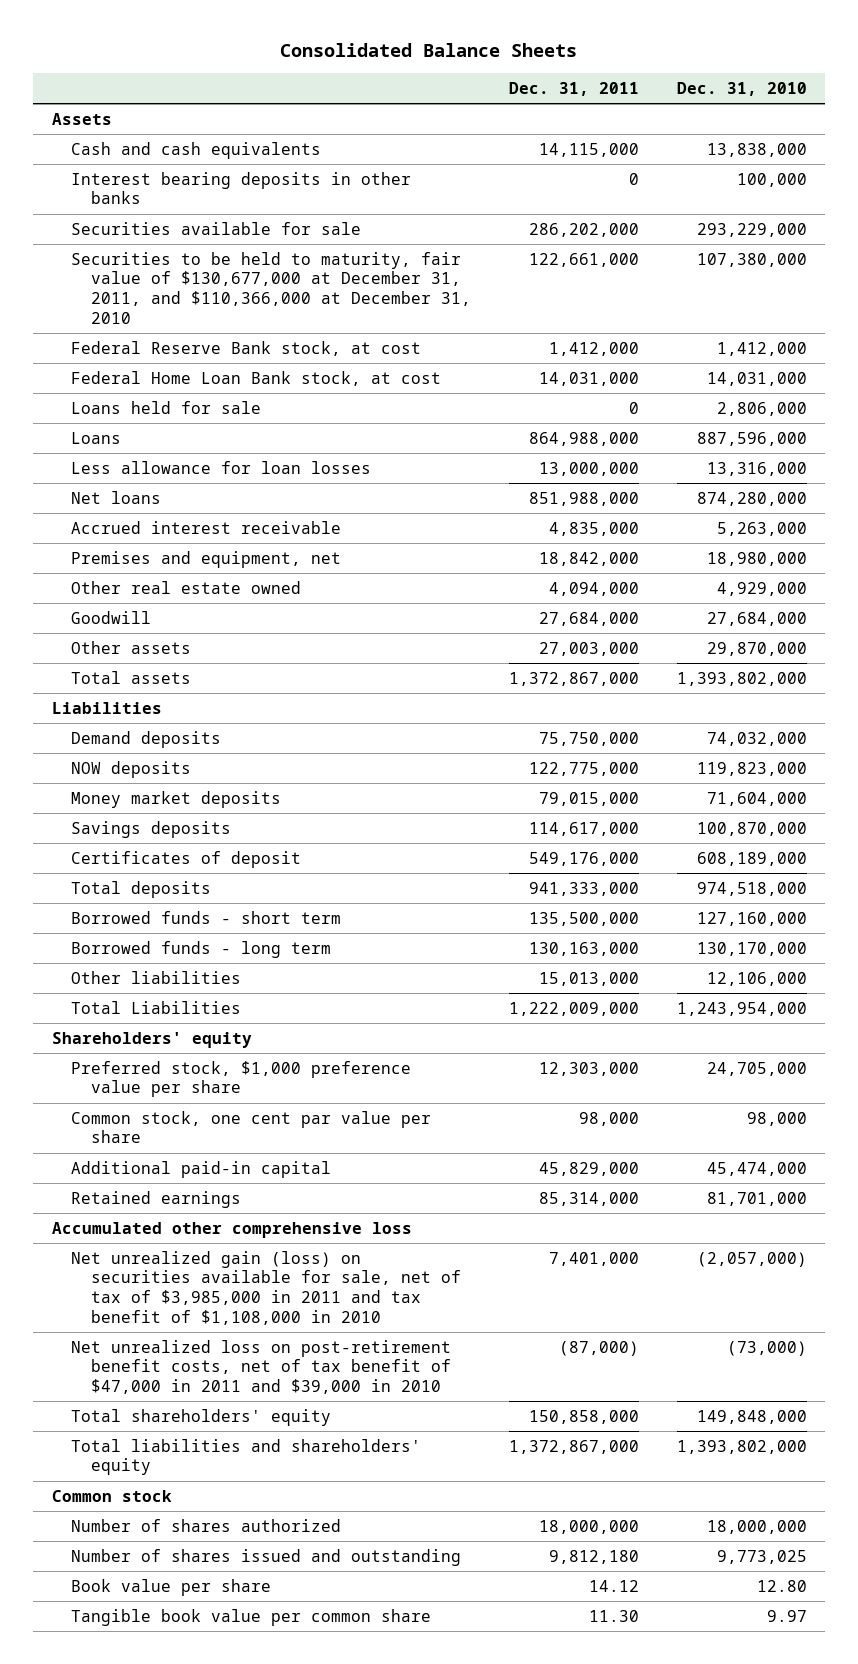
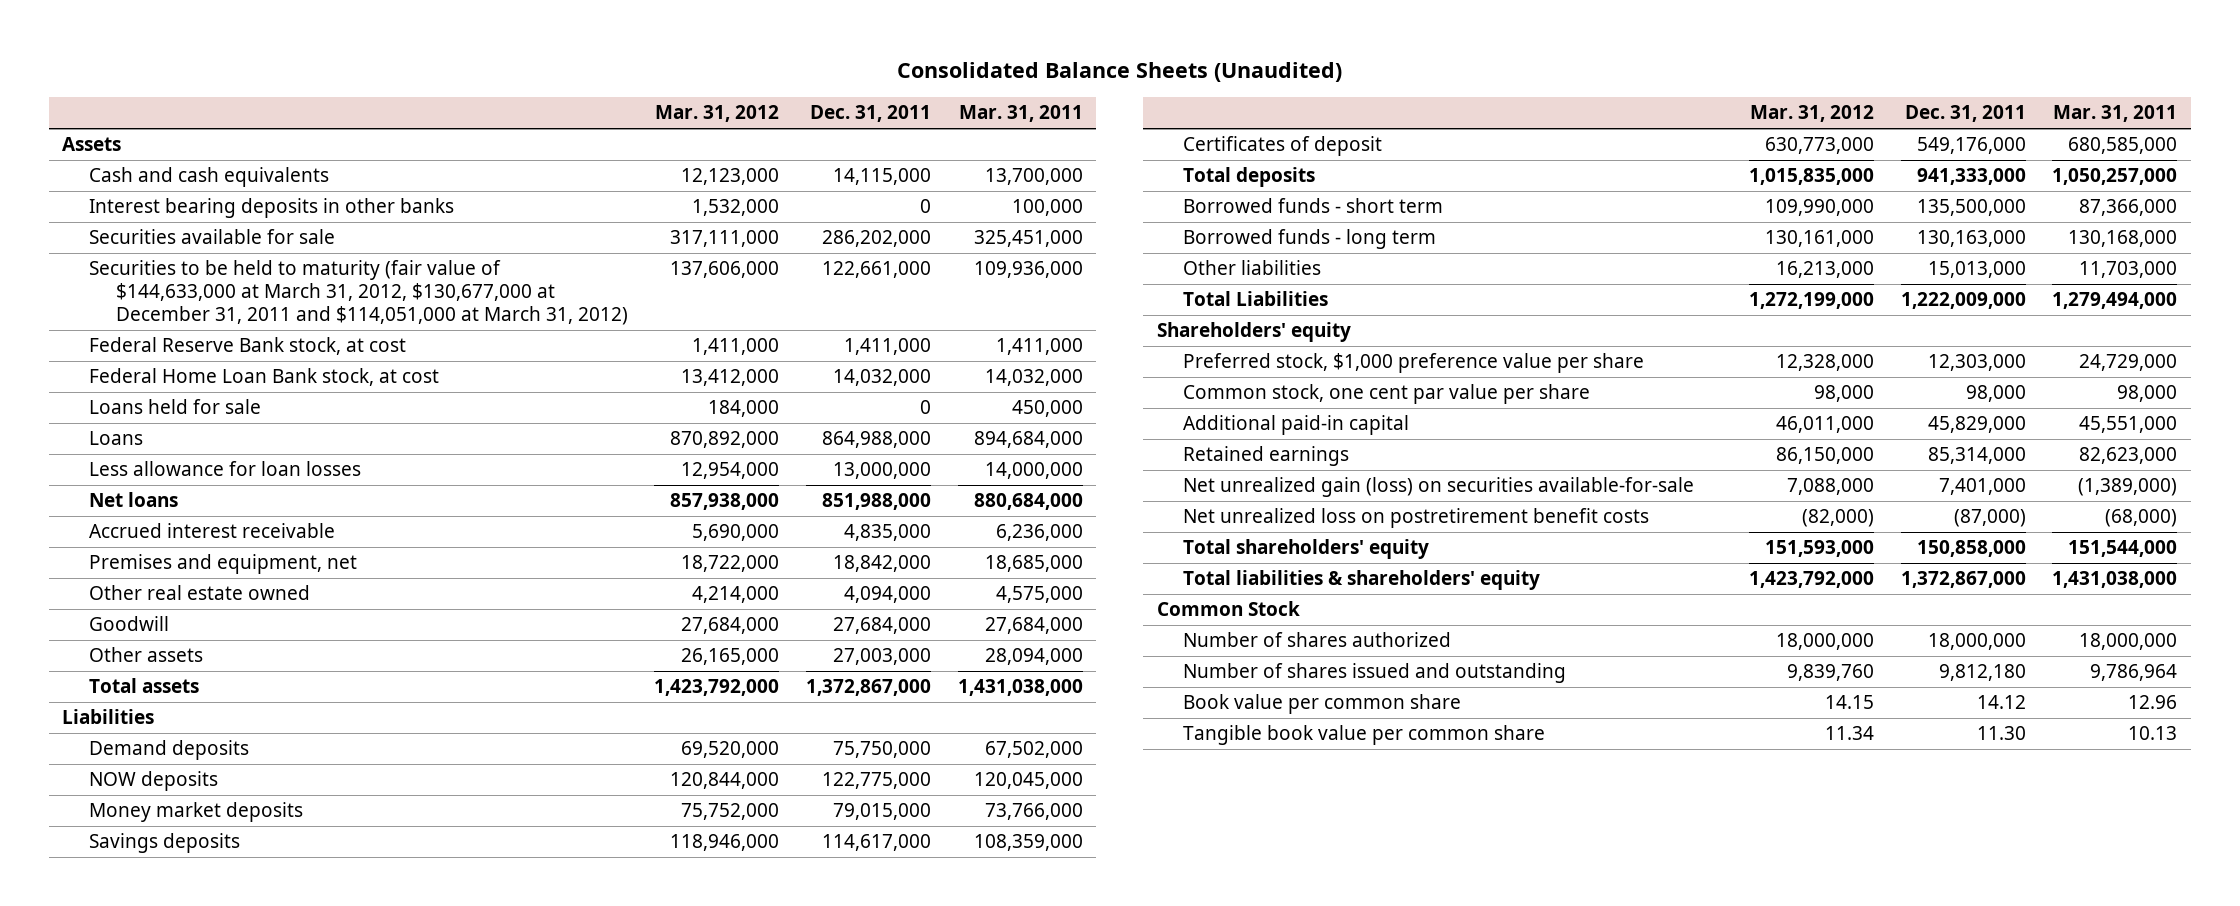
- Consolidated Balance Sheets
+ Consolidated Balance Sheets (Unaudited)
- | Dec. 31, 2011 | Dec. 31, 2010
+ | Mar. 31, 2012 | Dec. 31, 2011 | Mar. 31, 2011
- Securities to be held to maturity, fair value of $130,677,000 at December 31, 2011, and $110,366,000 at December 31, 2010 | 122,661,000 | 107,380,000
- Federal Reserve Bank stock, at cost | 1,412,000 | 1,412,000
- Federal Home Loan Bank stock, at cost | 14,031,000 | 14,031,000
+ Securities to be held to maturity (fair value of $144,633,000 at March 31, 2012, $130,677,000 at December 31, 2011 and $114,051,000 at March 31, 2012) | 137,606,000 | 122,661,000 | 109,936,000
+ Federal Reserve Bank stock, at cost | 1,411,000 | 1,411,000 | 1,411,000
+ Federal Home Loan Bank stock, at cost | 13,412,000 | 14,032,000 | 14,032,000
- Accumulated other comprehensive loss
- Net unrealized gain (loss) on securities available for sale, net of tax of $3,985,000 in 2011 and tax benefit of $1,108,000 in 2010 | 7,401,000 | (2,057,000)
- Net unrealized loss on post-retirement benefit costs, net of tax benefit of $47,000 in 2011 and $39,000 in 2010 | (87,000) | (73,000)
+ Net unrealized gain (loss) on securities available-for-sale | 7,088,000 | 7,401,000 | (1,389,000)
+ Net unrealized loss on postretirement benefit costs | (82,000) | (87,000) | (68,000)
- Total liabilities and shareholders' equity | 1,372,867,000 | 1,393,802,000
- Common stock
+ Total liabilities & shareholders' equity | 1,423,792,000 | 1,372,867,000 | 1,431,038,000
+ Common Stock
- Book value per share | 14.12 | 12.80
+ Book value per common share | 14.15 | 14.12 | 12.96

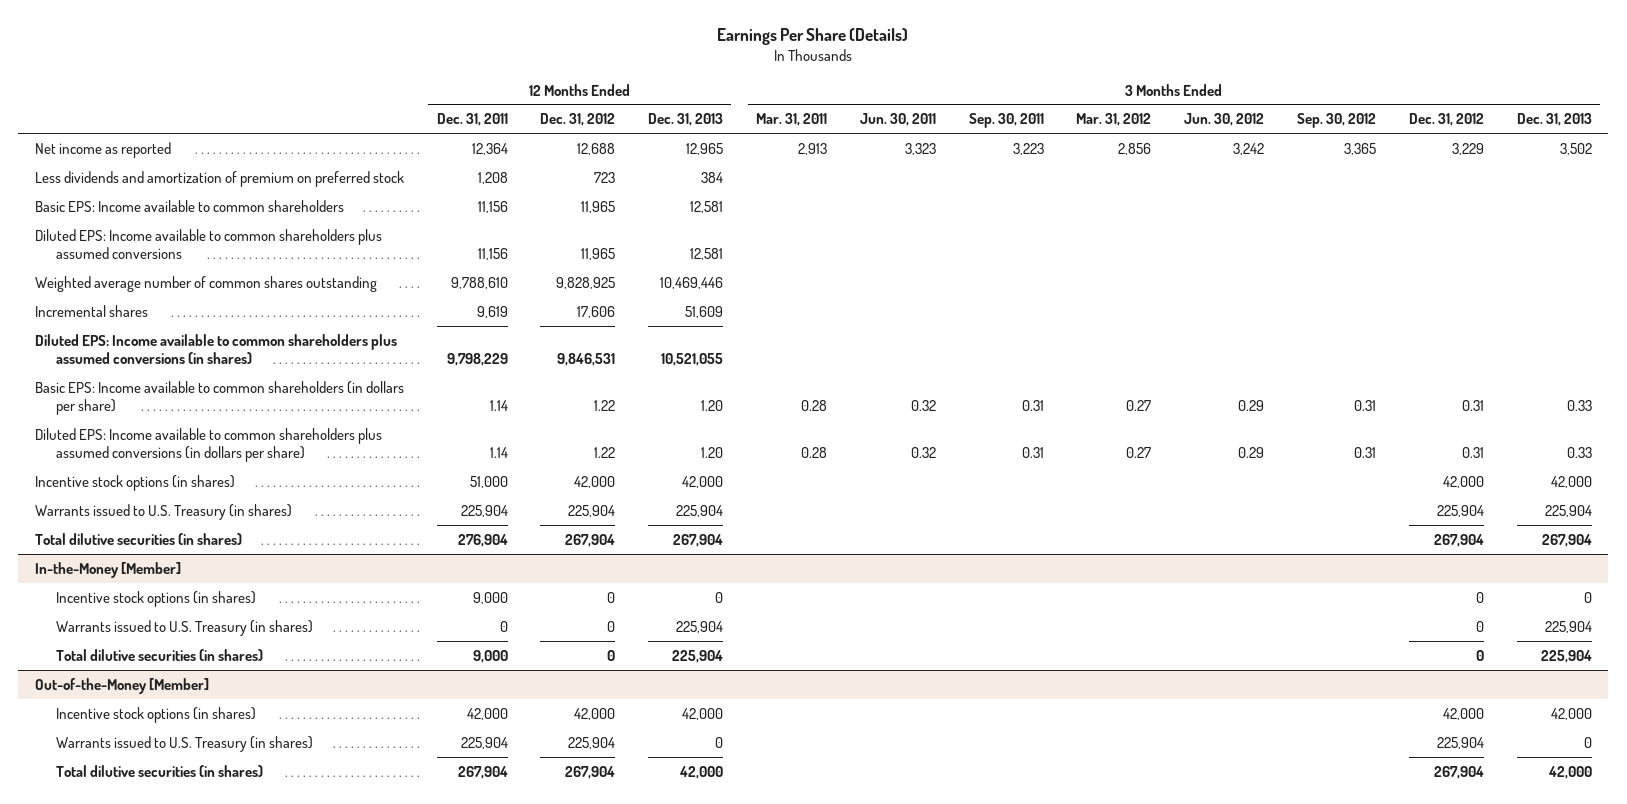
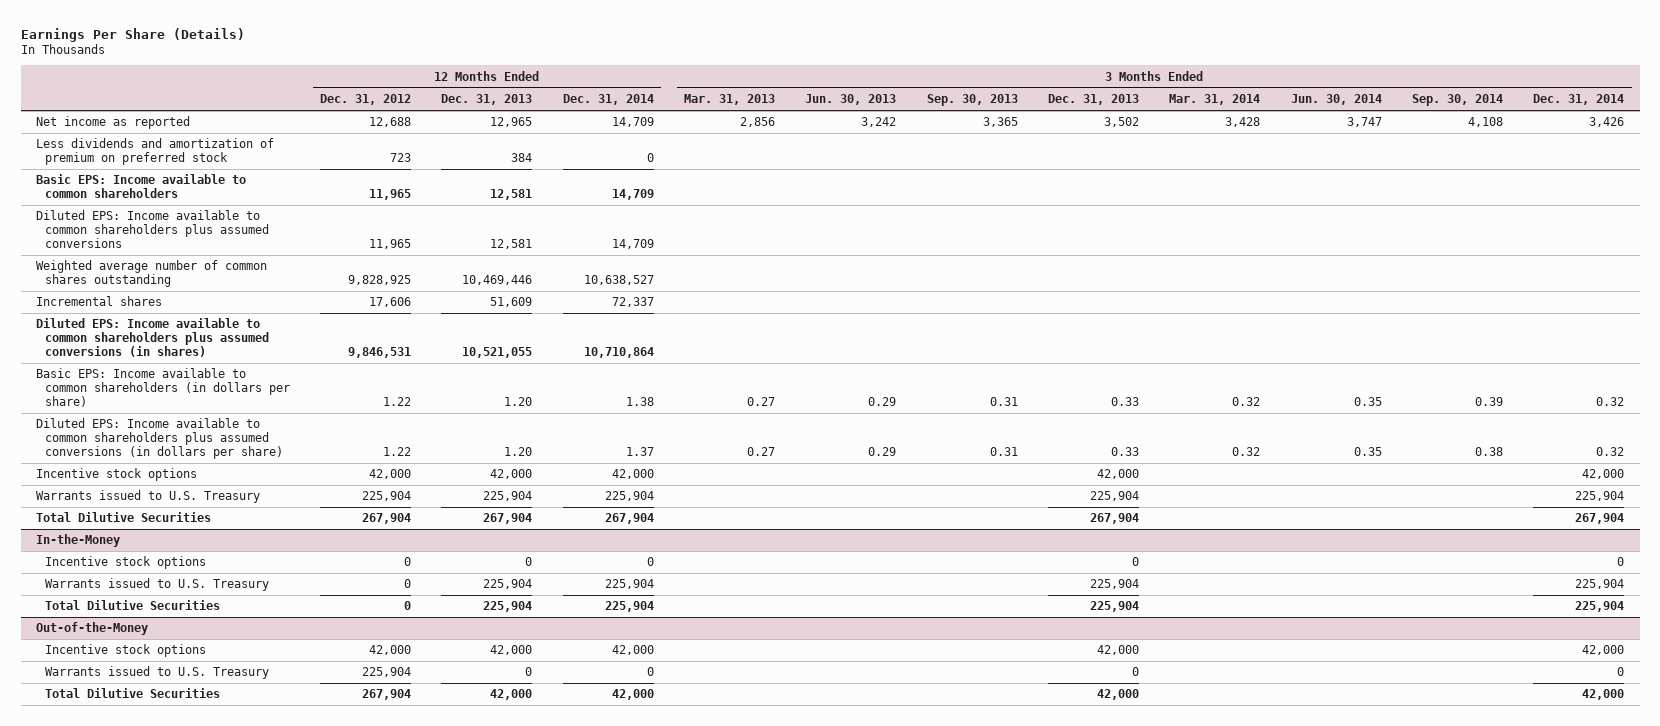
- | 12 Months Ended Dec. 31, 2011 | 12 Months Ended Dec. 31, 2012 | 12 Months Ended Dec. 31, 2013 | 3 Months Ended Mar. 31, 2011 | 3 Months Ended Jun. 30, 2011 | 3 Months Ended Sep. 30, 2011 | 3 Months Ended Mar. 31, 2012 | 3 Months Ended Jun. 30, 2012 | 3 Months Ended Sep. 30, 2012 | 3 Months Ended Dec. 31, 2012 | 3 Months Ended Dec. 31, 2013
+ | 12 Months Ended Dec. 31, 2012 | 12 Months Ended Dec. 31, 2013 | 12 Months Ended Dec. 31, 2014 | 3 Months Ended Mar. 31, 2013 | 3 Months Ended Jun. 30, 2013 | 3 Months Ended Sep. 30, 2013 | 3 Months Ended Dec. 31, 2013 | 3 Months Ended Mar. 31, 2014 | 3 Months Ended Jun. 30, 2014 | 3 Months Ended Sep. 30, 2014 | 3 Months Ended Dec. 31, 2014
- Incentive stock options (in shares) | 51,000 | 42,000 | 42,000 | | | | | | | 42,000 | 42,000
- Warrants issued to U.S. Treasury (in shares) | 225,904 | 225,904 | 225,904 | | | | | | | 225,904 | 225,904
- Total dilutive securities (in shares) | 276,904 | 267,904 | 267,904 | | | | | | | 267,904 | 267,904
- In-the-Money [Member]
- Incentive stock options (in shares) | 9,000 | 0 | 0 | | | | | | | 0 | 0
- Warrants issued to U.S. Treasury (in shares) | 0 | 0 | 225,904 | | | | | | | 0 | 225,904
- Total dilutive securities (in shares) | 9,000 | 0 | 225,904 | | | | | | | 0 | 225,904
- Out-of-the-Money [Member]
- Incentive stock options (in shares) | 42,000 | 42,000 | 42,000 | | | | | | | 42,000 | 42,000
- Warrants issued to U.S. Treasury (in shares) | 225,904 | 225,904 | 0 | | | | | | | 225,904 | 0
- Total dilutive securities (in shares) | 267,904 | 267,904 | 42,000 | | | | | | | 267,904 | 42,000
+ Incentive stock options | 42,000 | 42,000 | 42,000 | | | | 42,000 | | | | 42,000
+ Warrants issued to U.S. Treasury | 225,904 | 225,904 | 225,904 | | | | 225,904 | | | | 225,904
+ Total Dilutive Securities | 267,904 | 267,904 | 267,904 | | | | 267,904 | | | | 267,904
+ In-the-Money
+ Incentive stock options | 0 | 0 | 0 | | | | 0 | | | | 0
+ Warrants issued to U.S. Treasury | 0 | 225,904 | 225,904 | | | | 225,904 | | | | 225,904
+ Total Dilutive Securities | 0 | 225,904 | 225,904 | | | | 225,904 | | | | 225,904
+ Out-of-the-Money
+ Incentive stock options | 42,000 | 42,000 | 42,000 | | | | 42,000 | | | | 42,000
+ Warrants issued to U.S. Treasury | 225,904 | 0 | 0 | | | | 0 | | | | 0
+ Total Dilutive Securities | 267,904 | 42,000 | 42,000 | | | | 42,000 | | | | 42,000

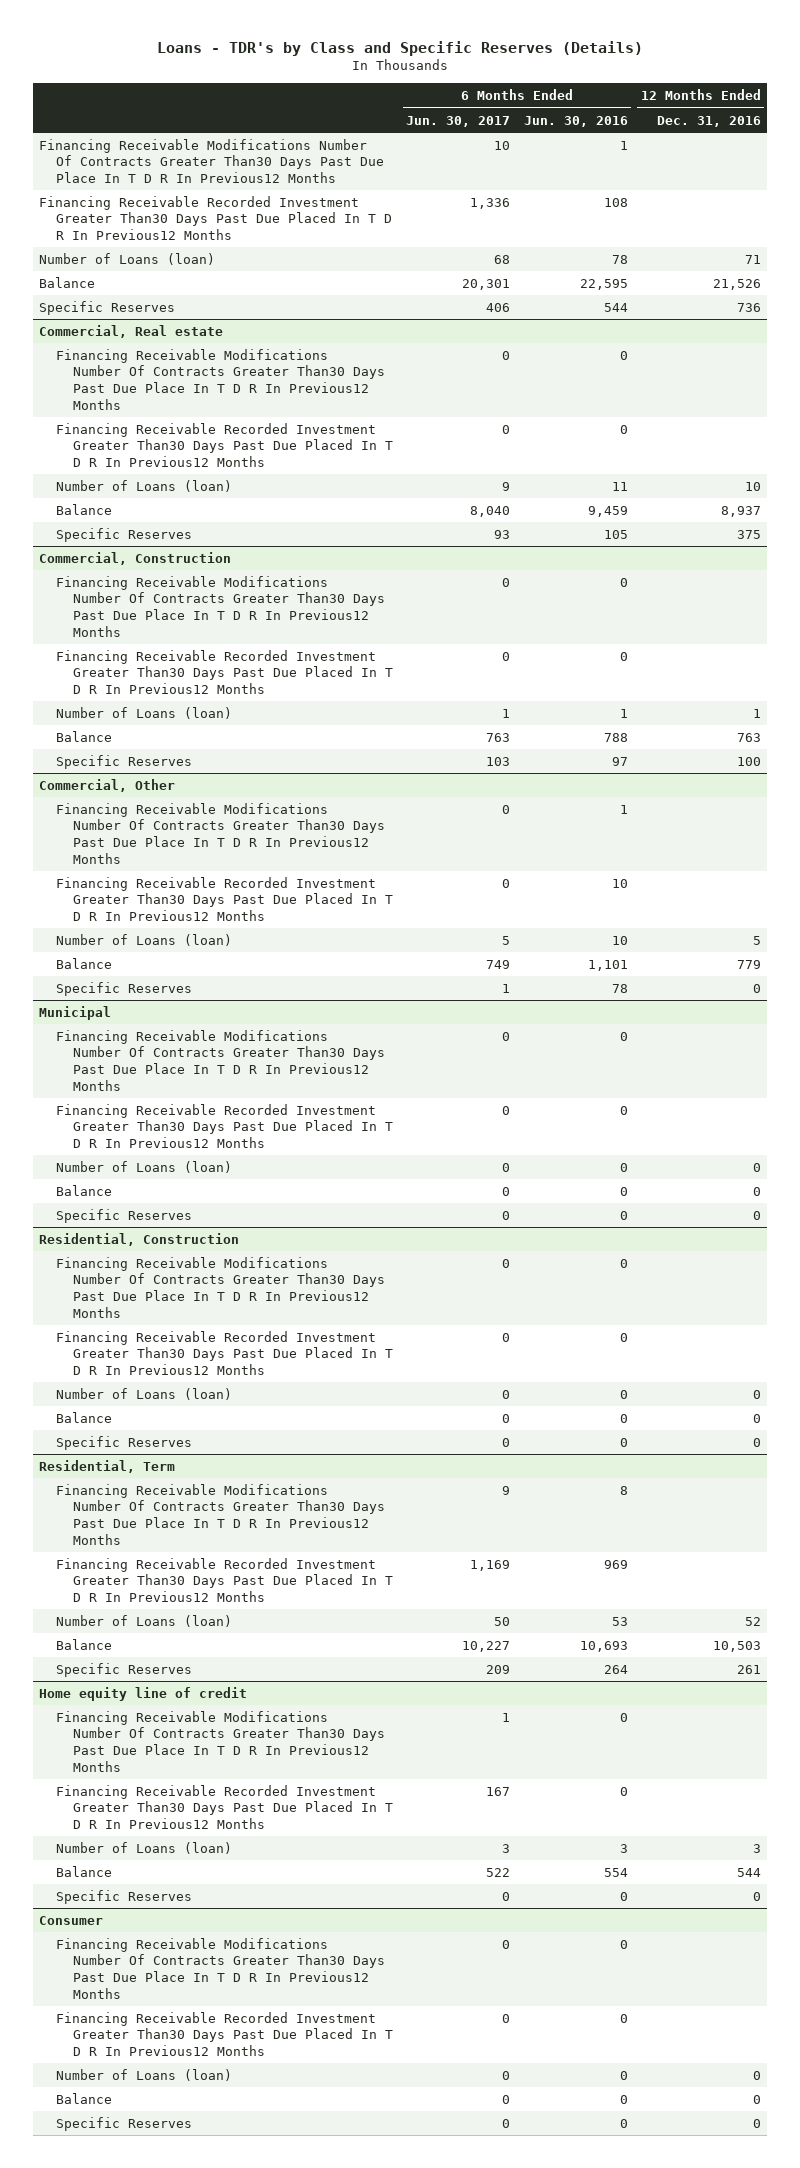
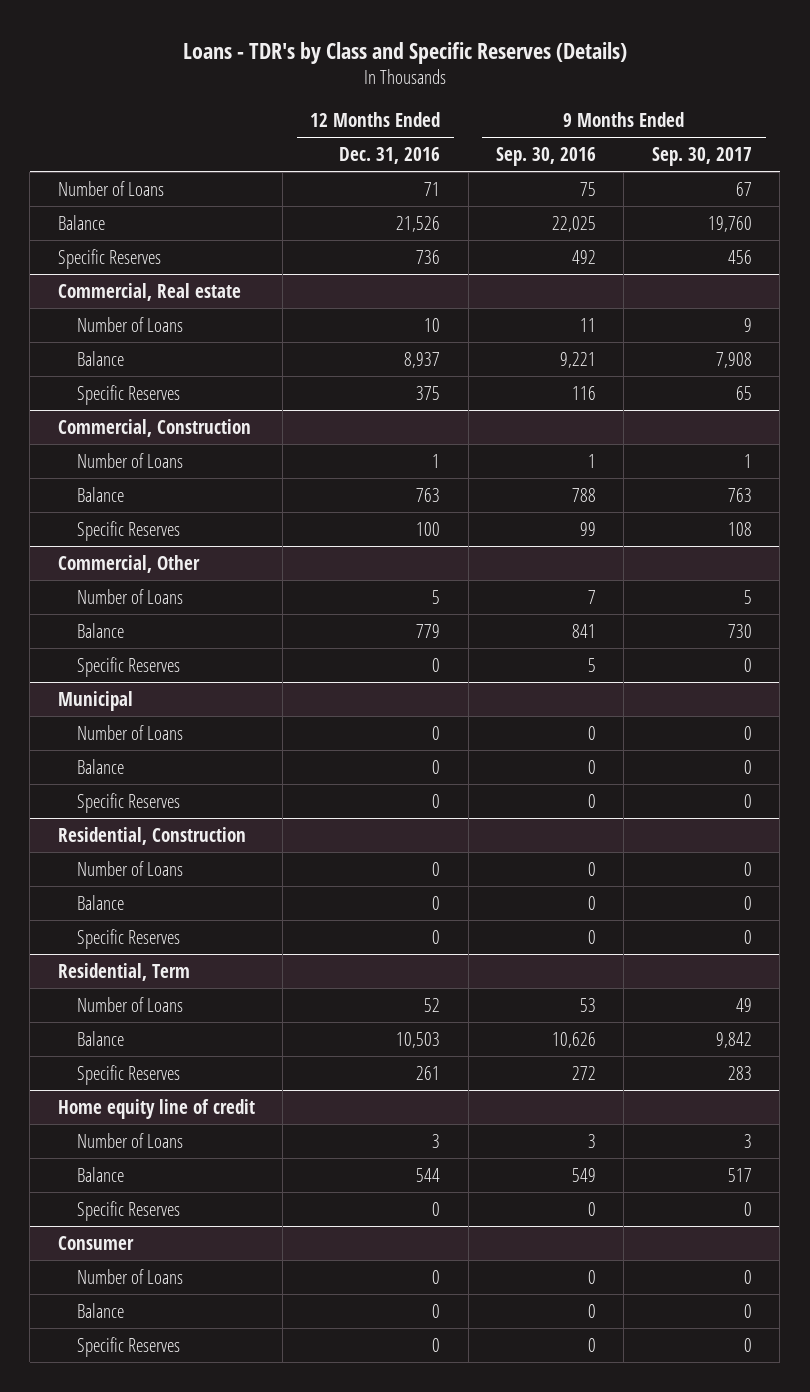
- | 6 Months Ended Jun. 30, 2017 | 6 Months Ended Jun. 30, 2016 | 12 Months Ended Dec. 31, 2016
+ | 12 Months Ended Dec. 31, 2016 | 9 Months Ended Sep. 30, 2016 | 9 Months Ended Sep. 30, 2017
- Financing Receivable Modifications Number Of Contracts Greater Than30 Days Past Due Place In T D R In Previous12 Months | 10 | 1 |
- Financing Receivable Recorded Investment Greater Than30 Days Past Due Placed In T D R In Previous12 Months | 1,336 | 108 |
- Number of Loans (loan) | 68 | 78 | 71
+ Number of Loans | 71 | 75 | 67
@ Commercial, Real estate
- Financing Receivable Modifications Number Of Contracts Greater Than30 Days Past Due Place In T D R In Previous12 Months | 0 | 0 |
- Financing Receivable Recorded Investment Greater Than30 Days Past Due Placed In T D R In Previous12 Months | 0 | 0 |
- Number of Loans (loan) | 9 | 11 | 10
+ Number of Loans | 10 | 11 | 9
@ Commercial, Construction
- Financing Receivable Modifications Number Of Contracts Greater Than30 Days Past Due Place In T D R In Previous12 Months | 0 | 0 |
- Financing Receivable Recorded Investment Greater Than30 Days Past Due Placed In T D R In Previous12 Months | 0 | 0 |
- Number of Loans (loan) | 1 | 1 | 1
+ Number of Loans | 1 | 1 | 1
@ Commercial, Other
- Financing Receivable Modifications Number Of Contracts Greater Than30 Days Past Due Place In T D R In Previous12 Months | 0 | 1 |
- Financing Receivable Recorded Investment Greater Than30 Days Past Due Placed In T D R In Previous12 Months | 0 | 10 |
- Number of Loans (loan) | 5 | 10 | 5
+ Number of Loans | 5 | 7 | 5
@ Municipal
- Financing Receivable Modifications Number Of Contracts Greater Than30 Days Past Due Place In T D R In Previous12 Months | 0 | 0 |
- Financing Receivable Recorded Investment Greater Than30 Days Past Due Placed In T D R In Previous12 Months | 0 | 0 |
- Number of Loans (loan) | 0 | 0 | 0
+ Number of Loans | 0 | 0 | 0
@ Residential, Construction
- Financing Receivable Modifications Number Of Contracts Greater Than30 Days Past Due Place In T D R In Previous12 Months | 0 | 0 |
- Financing Receivable Recorded Investment Greater Than30 Days Past Due Placed In T D R In Previous12 Months | 0 | 0 |
- Number of Loans (loan) | 0 | 0 | 0
+ Number of Loans | 0 | 0 | 0
@ Residential, Term
- Financing Receivable Modifications Number Of Contracts Greater Than30 Days Past Due Place In T D R In Previous12 Months | 9 | 8 |
- Financing Receivable Recorded Investment Greater Than30 Days Past Due Placed In T D R In Previous12 Months | 1,169 | 969 |
- Number of Loans (loan) | 50 | 53 | 52
+ Number of Loans | 52 | 53 | 49
@ Home equity line of credit
- Financing Receivable Modifications Number Of Contracts Greater Than30 Days Past Due Place In T D R In Previous12 Months | 1 | 0 |
- Financing Receivable Recorded Investment Greater Than30 Days Past Due Placed In T D R In Previous12 Months | 167 | 0 |
- Number of Loans (loan) | 3 | 3 | 3
+ Number of Loans | 3 | 3 | 3
@ Consumer
- Financing Receivable Modifications Number Of Contracts Greater Than30 Days Past Due Place In T D R In Previous12 Months | 0 | 0 |
- Financing Receivable Recorded Investment Greater Than30 Days Past Due Placed In T D R In Previous12 Months | 0 | 0 |
- Number of Loans (loan) | 0 | 0 | 0
+ Number of Loans | 0 | 0 | 0

